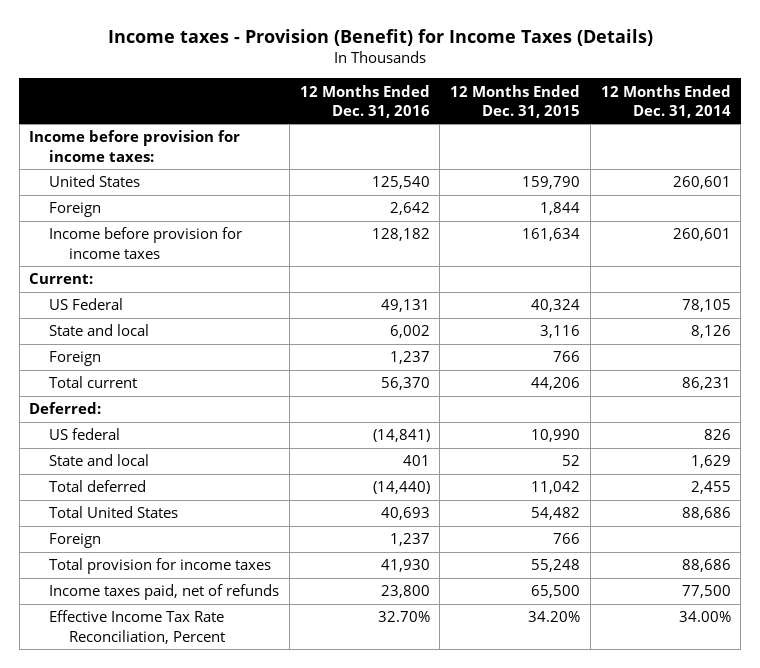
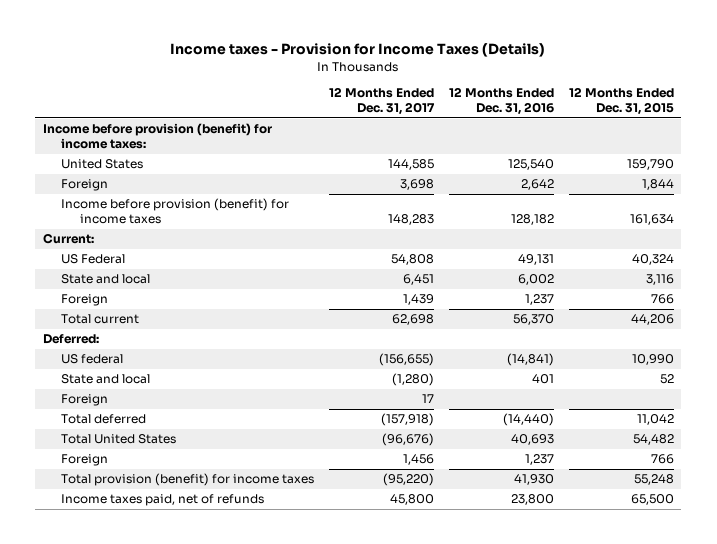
- Income taxes - Provision (Benefit) for Income Taxes (Details)
+ Income taxes - Provision for Income Taxes (Details)
- | 12 Months Ended Dec. 31, 2016 | 12 Months Ended Dec. 31, 2015 | 12 Months Ended Dec. 31, 2014
+ | 12 Months Ended Dec. 31, 2017 | 12 Months Ended Dec. 31, 2016 | 12 Months Ended Dec. 31, 2015
- Income before provision for income taxes:
+ Income before provision (benefit) for income taxes:
- Income before provision for income taxes | 128,182 | 161,634 | 260,601
+ Income before provision (benefit) for income taxes | 148,283 | 128,182 | 161,634
+ Foreign | 17 | |
- Total provision for income taxes | 41,930 | 55,248 | 88,686
+ Total provision (benefit) for income taxes | (95,220) | 41,930 | 55,248
- Effective Income Tax Rate Reconciliation, Percent | 32.70% | 34.20% | 34.00%

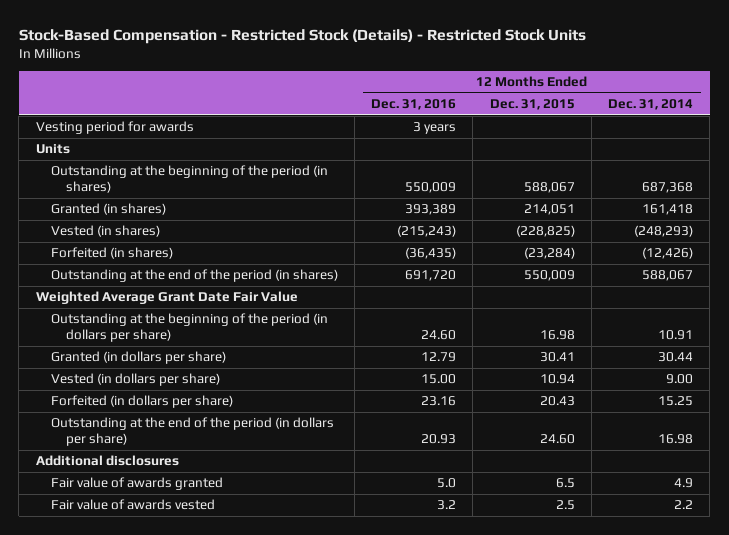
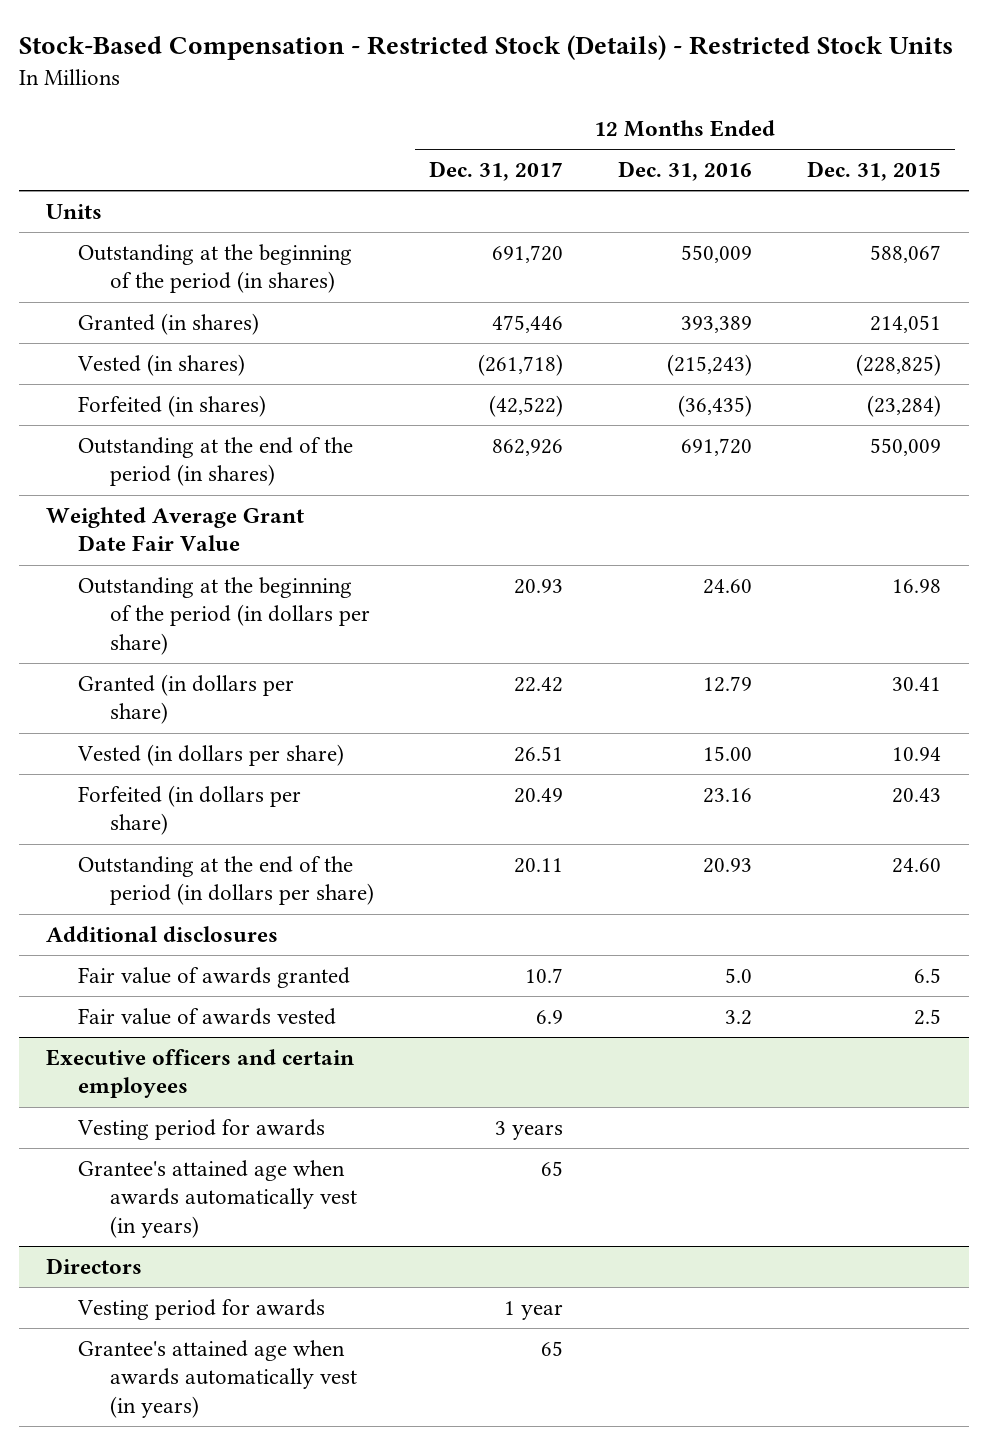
- | 12 Months Ended Dec. 31, 2016 | 12 Months Ended Dec. 31, 2015 | 12 Months Ended Dec. 31, 2014
+ | 12 Months Ended Dec. 31, 2017 | 12 Months Ended Dec. 31, 2016 | 12 Months Ended Dec. 31, 2015
- Vesting period for awards | 3 years | |
+ Executive officers and certain employees
+ Vesting period for awards | 3 years | |
+ Grantee's attained age when awards automatically vest (in years) | 65 | |
+ Directors
+ Vesting period for awards | 1 year | |
+ Grantee's attained age when awards automatically vest (in years) | 65 | |

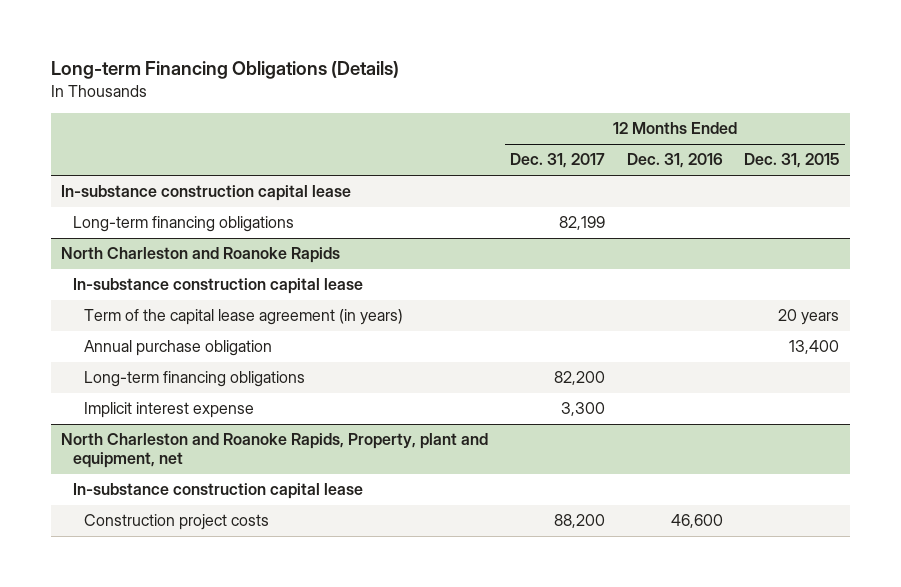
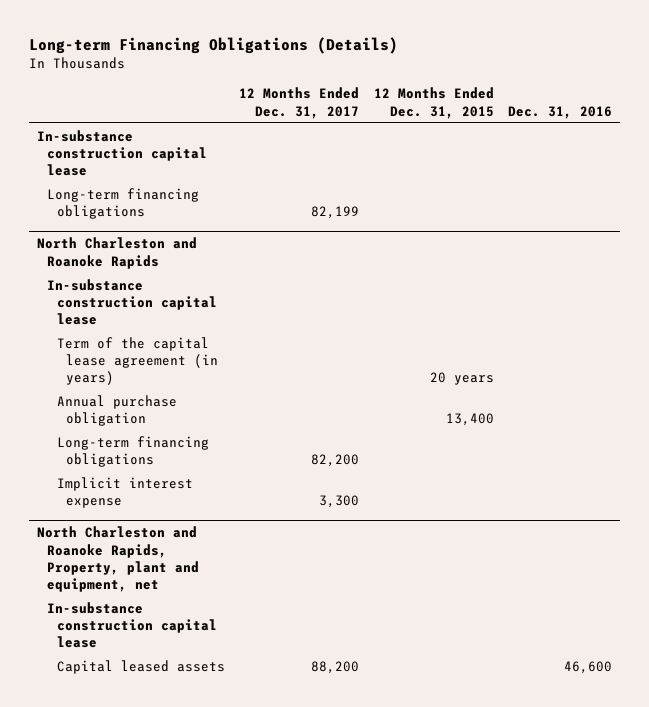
- | 12 Months Ended Dec. 31, 2017 | 12 Months Ended Dec. 31, 2016 | 12 Months Ended Dec. 31, 2015
+ | 12 Months Ended Dec. 31, 2017 | 12 Months Ended Dec. 31, 2015 | Dec. 31, 2016
@ North Charleston and Roanoke Rapids, Property, plant and equipment, net
- Construction project costs | 88,200 | 46,600 |
+ Capital leased assets | 88,200 | | 46,600

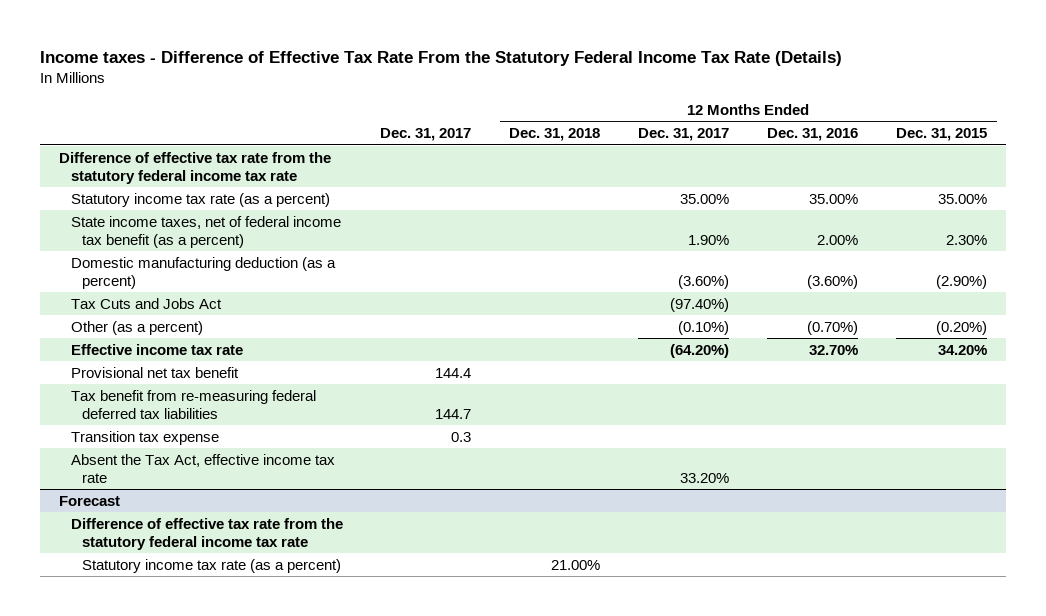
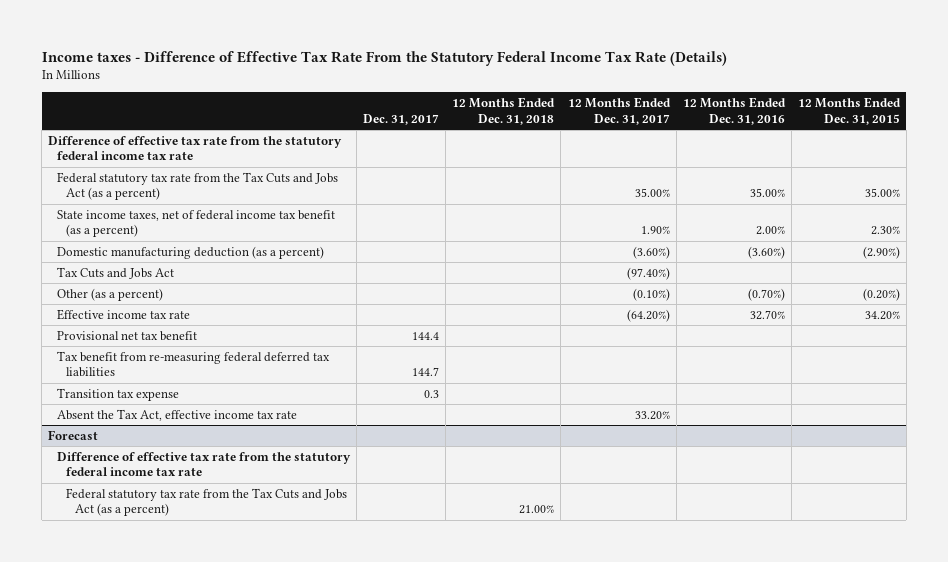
- Statutory income tax rate (as a percent) | | | 35.00% | 35.00% | 35.00%
+ Federal statutory tax rate from the Tax Cuts and Jobs Act (as a percent) | | | 35.00% | 35.00% | 35.00%
@ Forecast
- Statutory income tax rate (as a percent) | | 21.00% | | |
+ Federal statutory tax rate from the Tax Cuts and Jobs Act (as a percent) | | 21.00% | | |

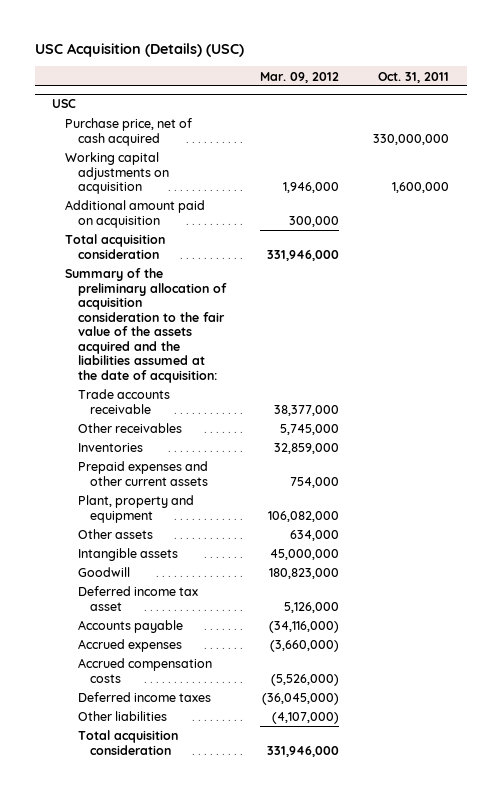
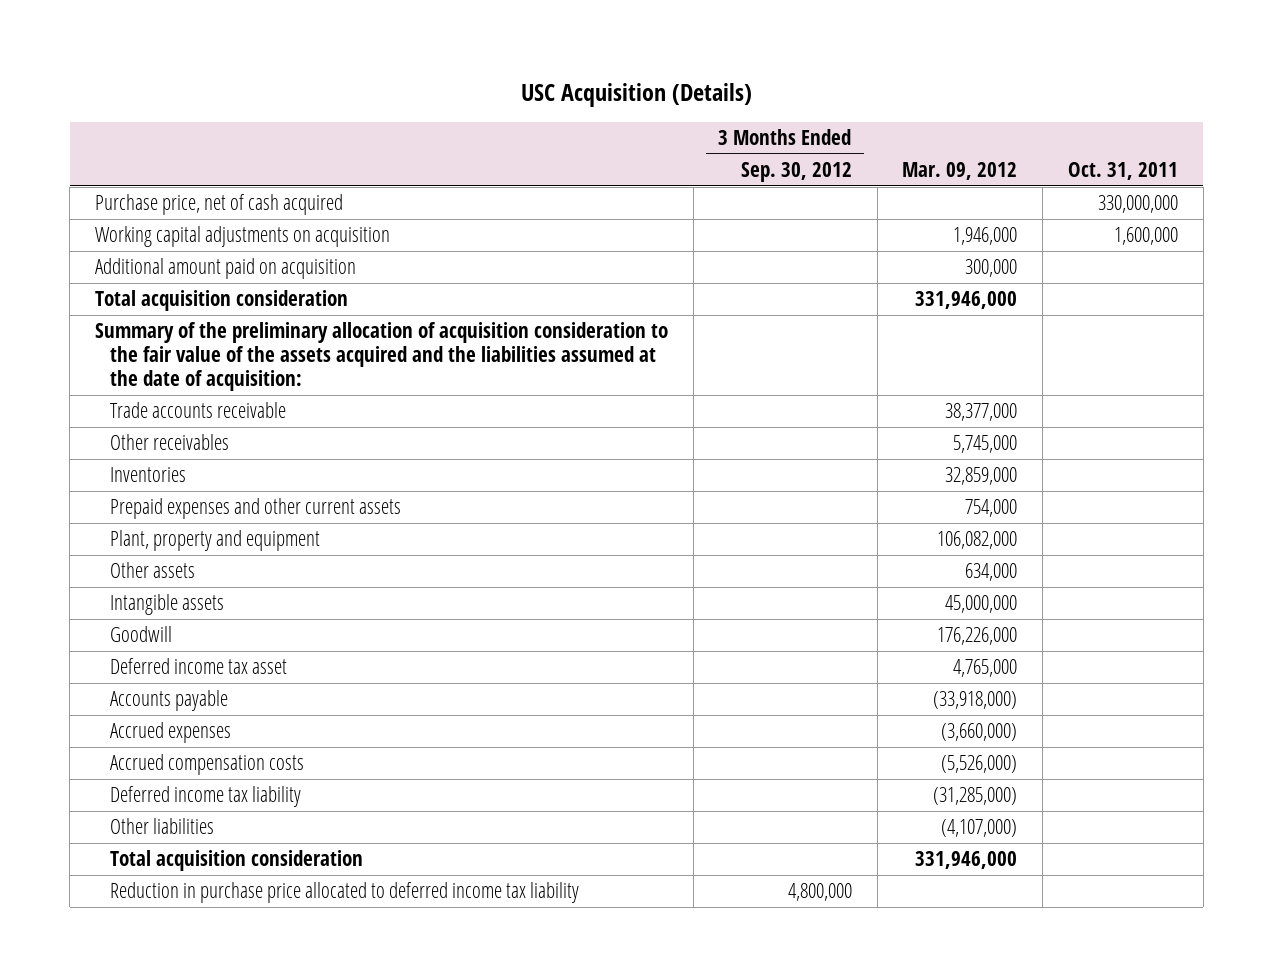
- USC Acquisition (Details) (USC)
+ USC Acquisition (Details)
- | Mar. 09, 2012 | Oct. 31, 2011
+ | 3 Months Ended Sep. 30, 2012 | Mar. 09, 2012 | Oct. 31, 2011
- USC
- Goodwill | 180,823,000 |
- Deferred income tax asset | 5,126,000 |
- Accounts payable | (34,116,000) |
+ Goodwill | | 176,226,000 |
+ Deferred income tax asset | | 4,765,000 |
+ Accounts payable | | (33,918,000) |
- Deferred income taxes | (36,045,000) |
+ Deferred income tax liability | | (31,285,000) |
+ Reduction in purchase price allocated to deferred income tax liability | 4,800,000 | |

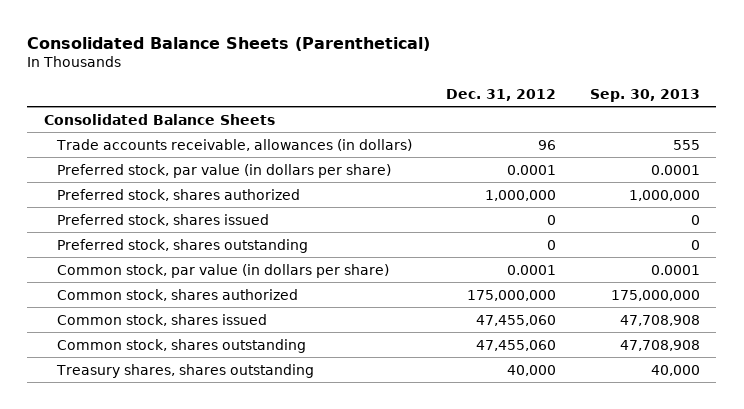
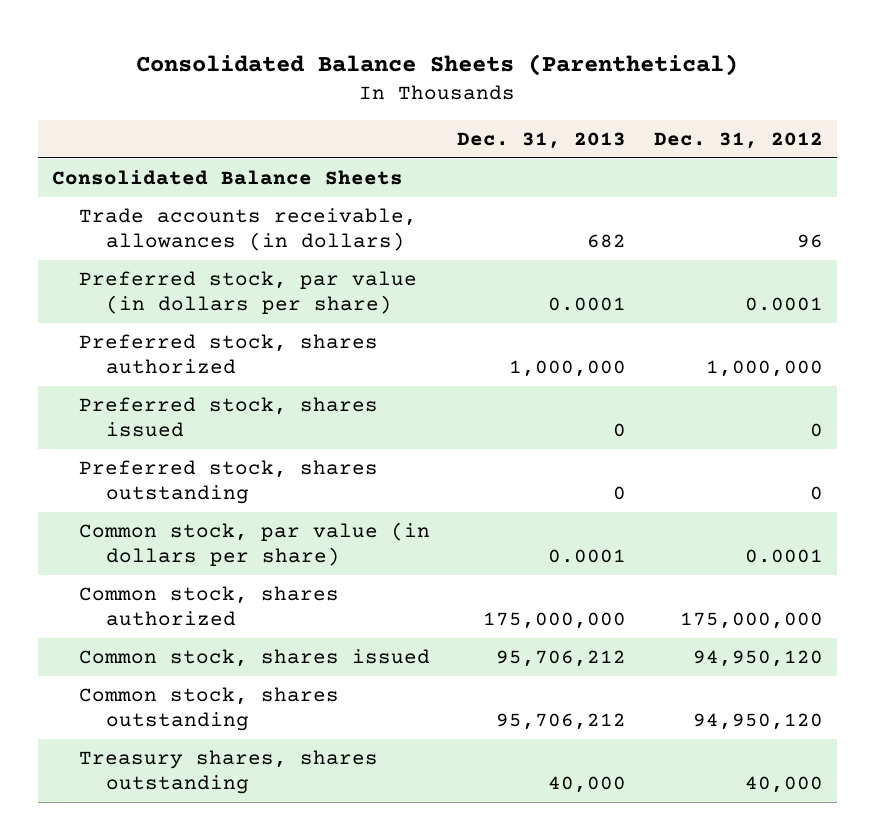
- | Dec. 31, 2012 | Sep. 30, 2013
+ | Dec. 31, 2013 | Dec. 31, 2012
- Common stock, shares issued | 47,455,060 | 47,708,908
- Common stock, shares outstanding | 47,455,060 | 47,708,908
+ Common stock, shares issued | 95,706,212 | 94,950,120
+ Common stock, shares outstanding | 95,706,212 | 94,950,120

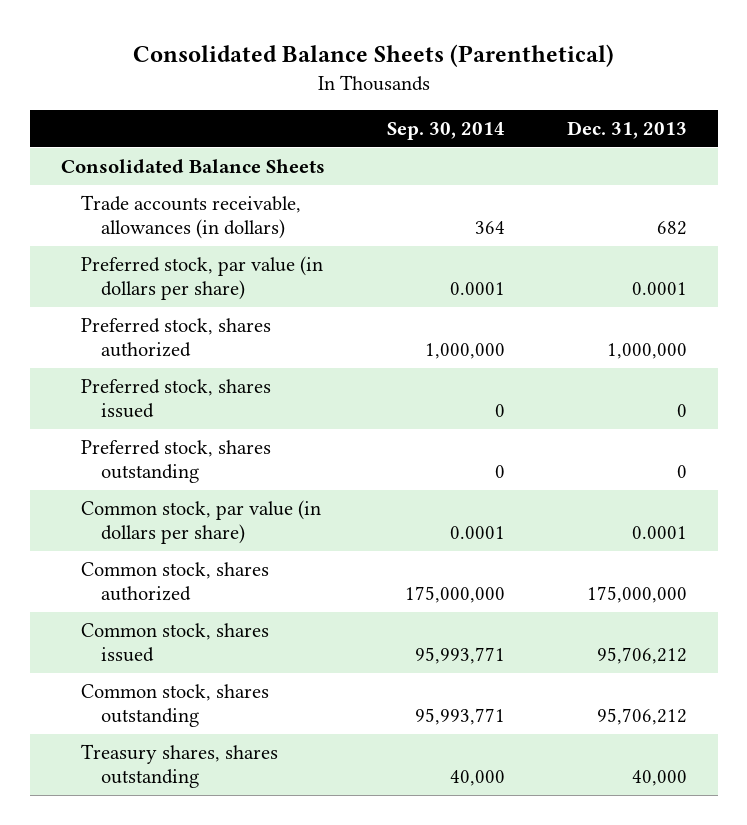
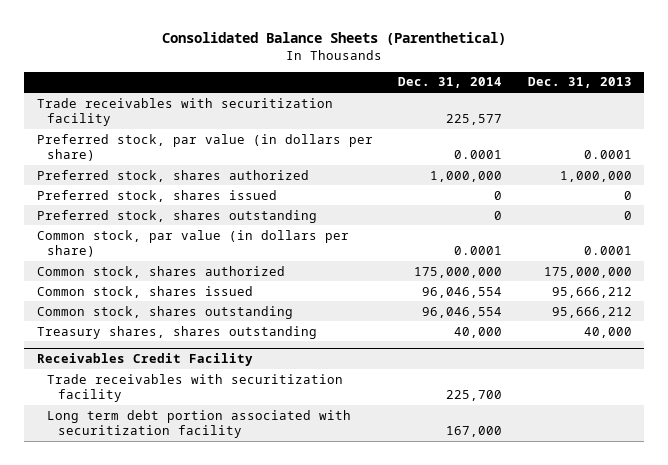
- | Sep. 30, 2014 | Dec. 31, 2013
+ | Dec. 31, 2014 | Dec. 31, 2013
- Consolidated Balance Sheets
- Trade accounts receivable, allowances (in dollars) | 364 | 682
+ Trade receivables with securitization facility | 225,577 |
- Common stock, shares issued | 95,993,771 | 95,706,212
- Common stock, shares outstanding | 95,993,771 | 95,706,212
+ Common stock, shares issued | 96,046,554 | 95,666,212
+ Common stock, shares outstanding | 96,046,554 | 95,666,212
+ Receivables Credit Facility
+ Trade receivables with securitization facility | 225,700 |
+ Long term debt portion associated with securitization facility | 167,000 |

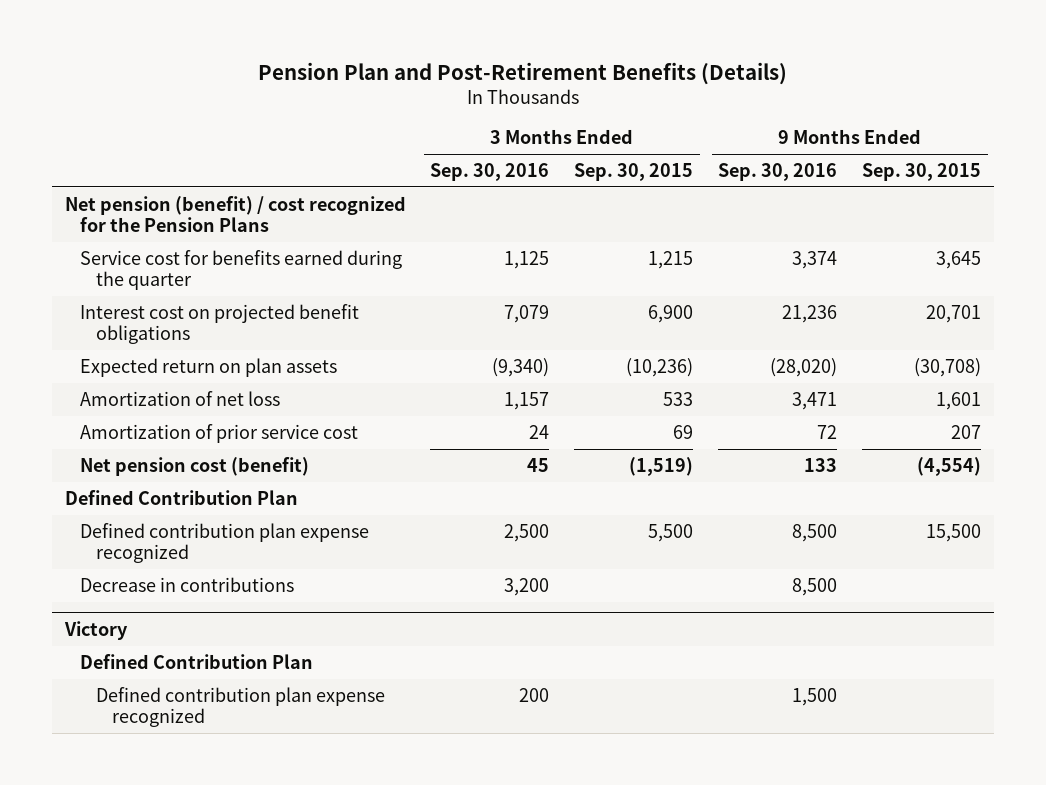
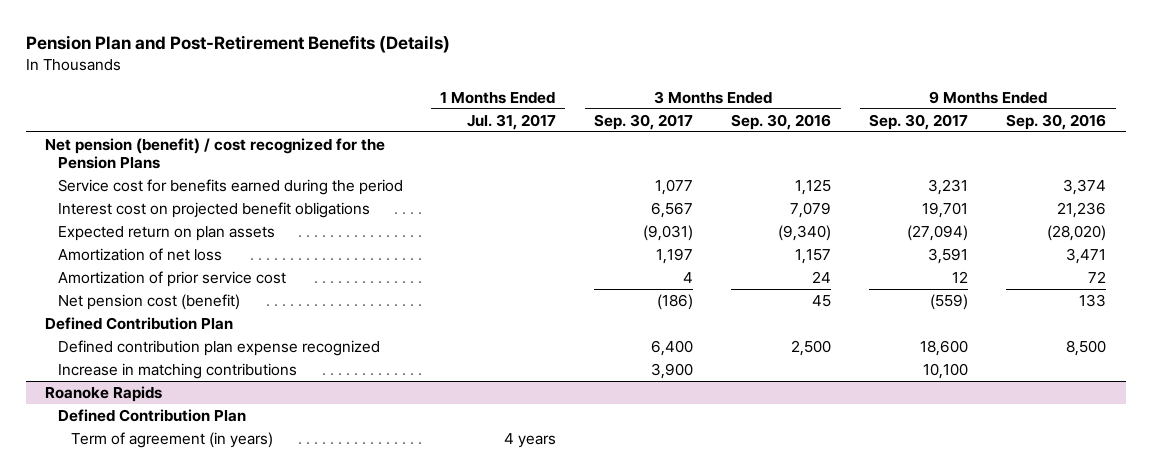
- | 3 Months Ended Sep. 30, 2016 | 3 Months Ended Sep. 30, 2015 | 9 Months Ended Sep. 30, 2016 | 9 Months Ended Sep. 30, 2015
+ | 1 Months Ended Jul. 31, 2017 | 3 Months Ended Sep. 30, 2017 | 3 Months Ended Sep. 30, 2016 | 9 Months Ended Sep. 30, 2017 | 9 Months Ended Sep. 30, 2016
- Service cost for benefits earned during the quarter | 1,125 | 1,215 | 3,374 | 3,645
+ Service cost for benefits earned during the period | | 1,077 | 1,125 | 3,231 | 3,374
- Decrease in contributions | 3,200 | | 8,500 |
- Victory
+ Increase in matching contributions | | 3,900 | | 10,100 |
+ Roanoke Rapids
- Defined contribution plan expense recognized | 200 | | 1,500 |
+ Term of agreement (in years) | 4 years | | | |

